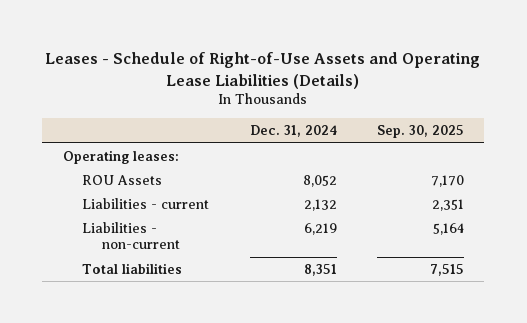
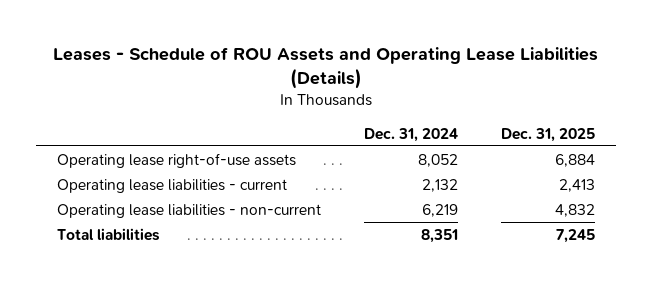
- Leases - Schedule of Right-of-Use Assets and Operating Lease Liabilities (Details)
+ Leases - Schedule of ROU Assets and Operating Lease Liabilities (Details)
- | Dec. 31, 2024 | Sep. 30, 2025
+ | Dec. 31, 2024 | Dec. 31, 2025
- Operating leases:
- ROU Assets | 8,052 | 7,170
- Liabilities - current | 2,132 | 2,351
- Liabilities - non-current | 6,219 | 5,164
+ Operating lease right-of-use assets | 8,052 | 6,884
+ Operating lease liabilities - current | 2,132 | 2,413
+ Operating lease liabilities - non-current | 6,219 | 4,832

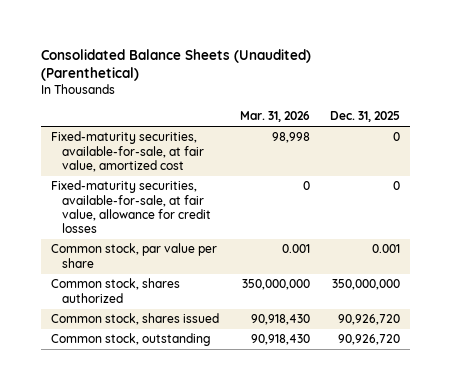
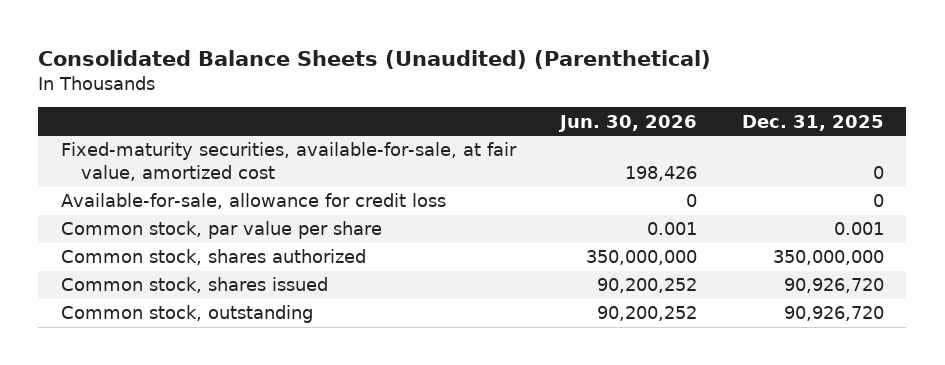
- | Mar. 31, 2026 | Dec. 31, 2025
+ | Jun. 30, 2026 | Dec. 31, 2025
- Fixed-maturity securities, available-for-sale, at fair value, allowance for credit losses | 0 | 0
+ Available-for-sale, allowance for credit loss | 0 | 0

